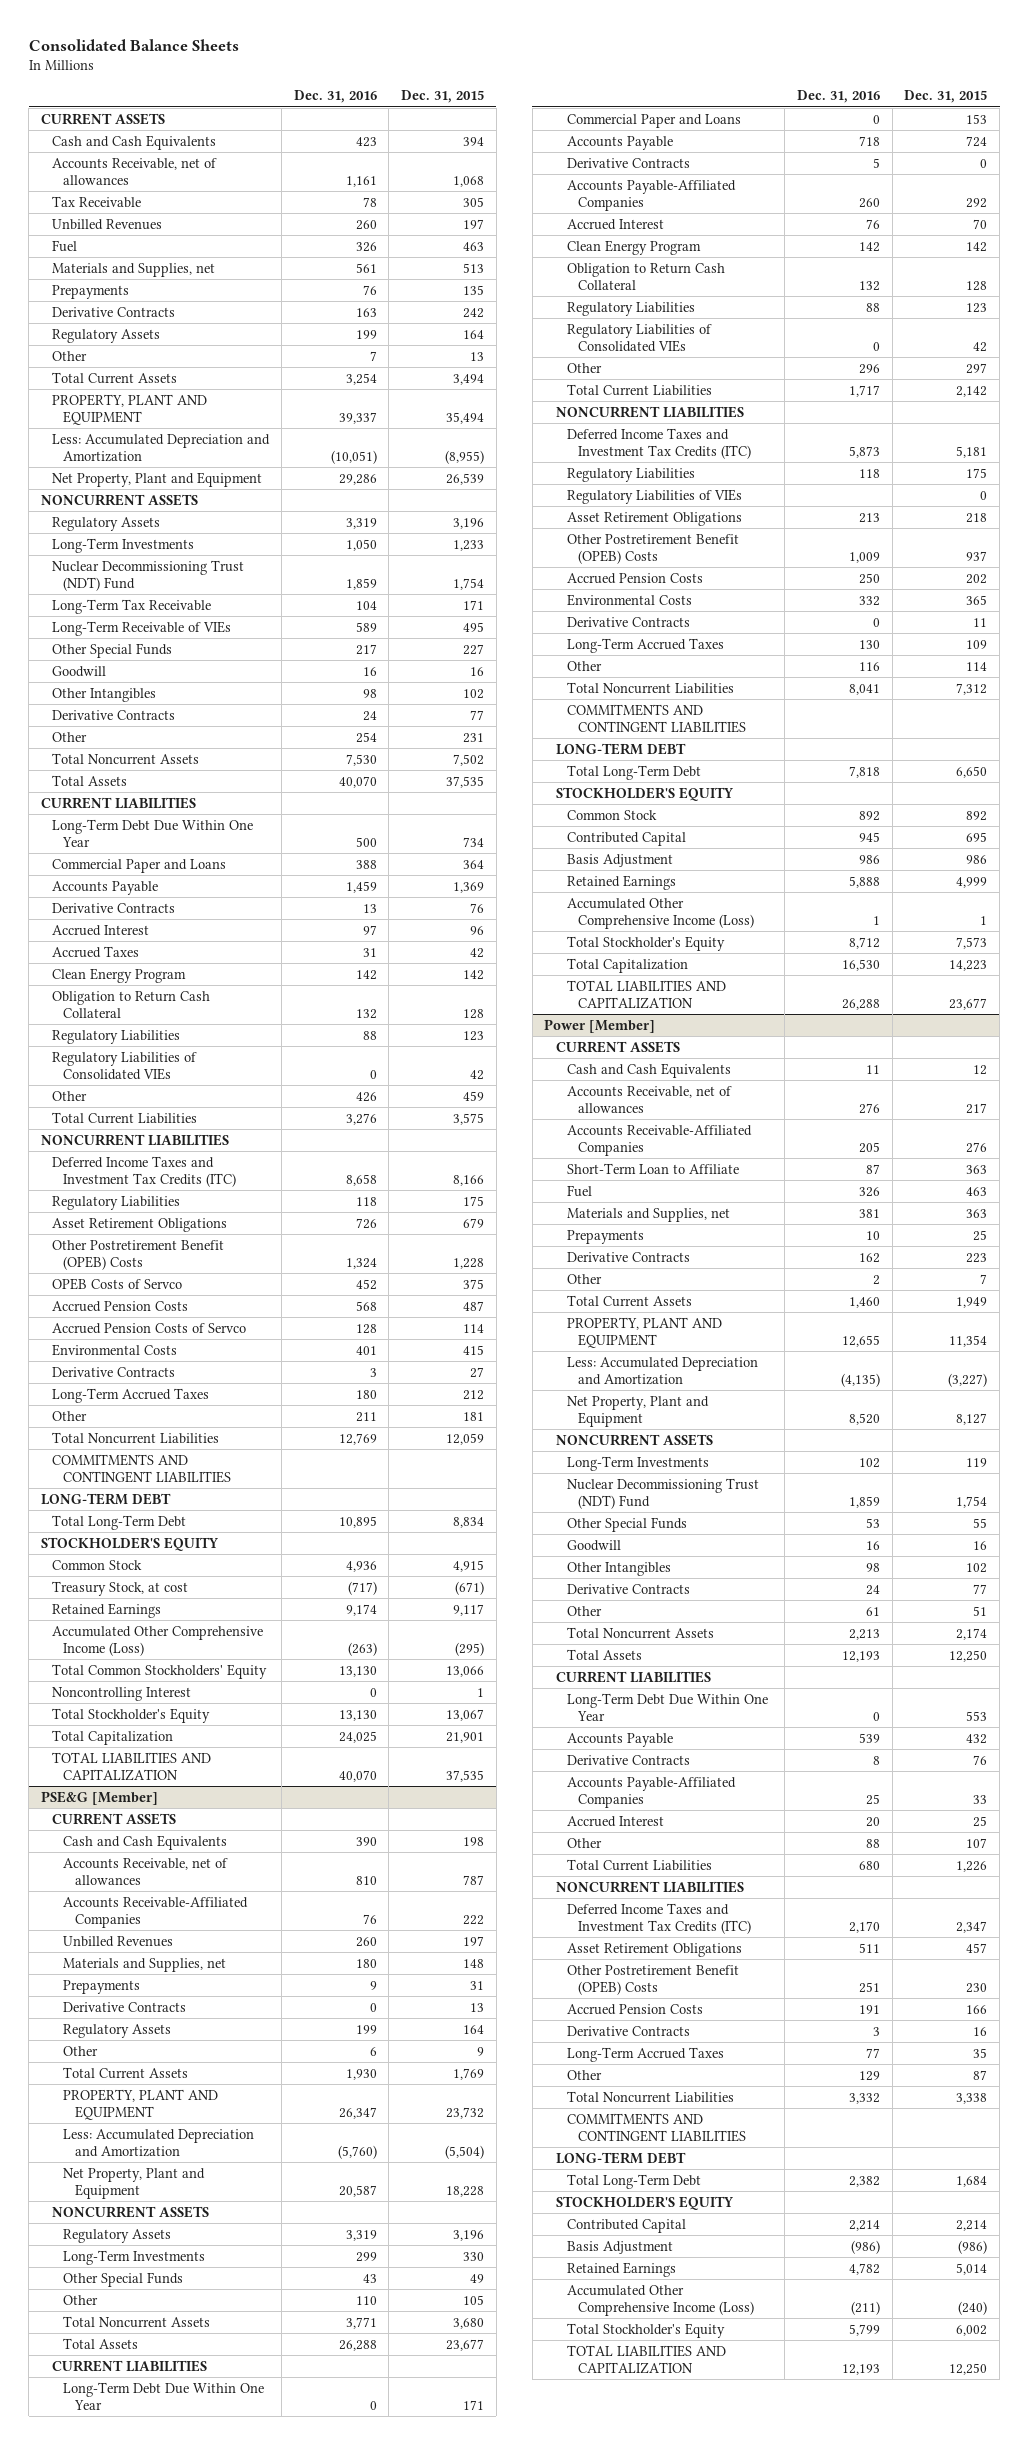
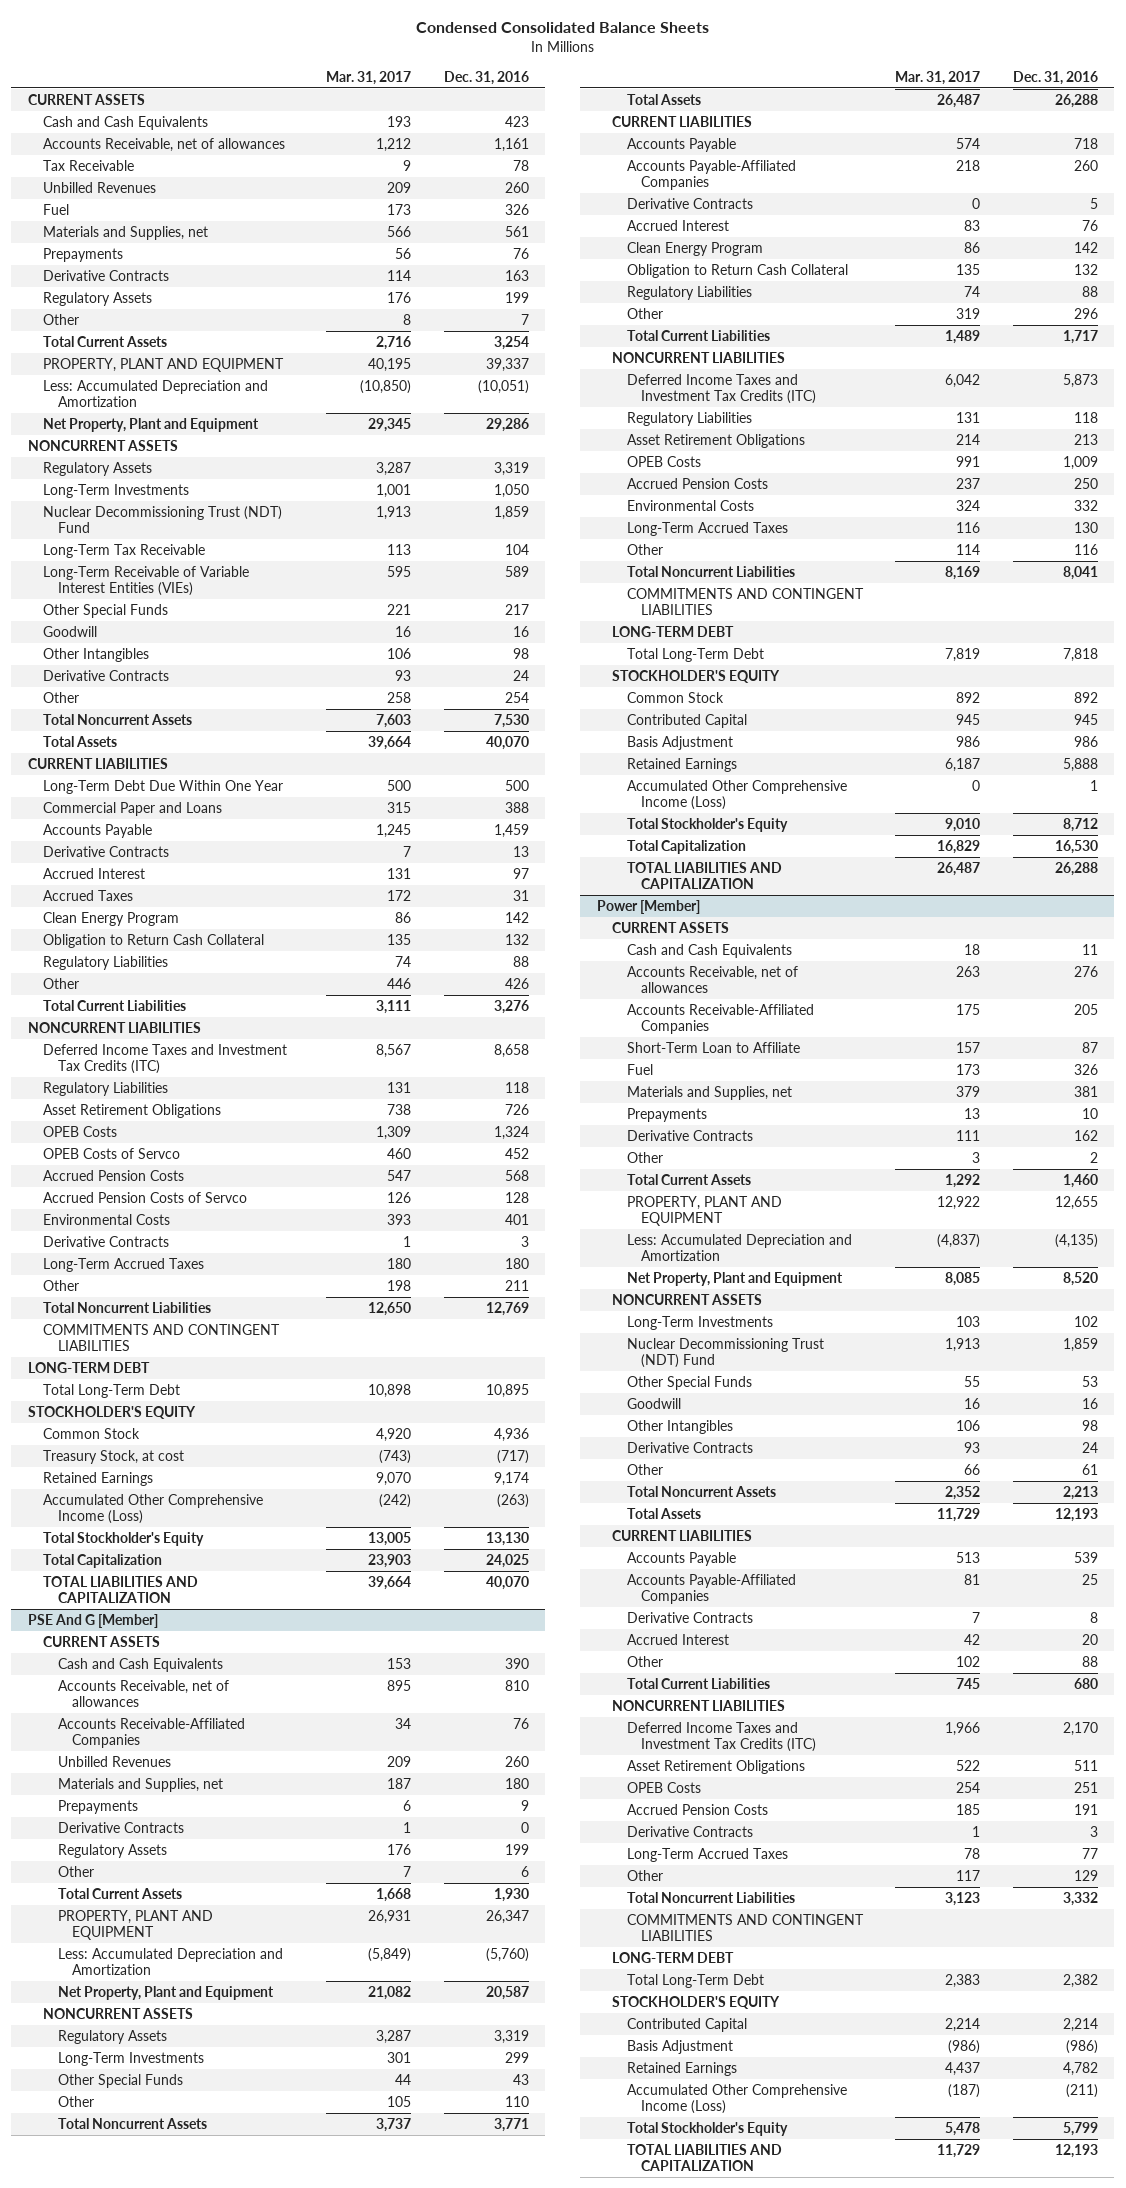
- Consolidated Balance Sheets
+ Condensed Consolidated Balance Sheets
- | Dec. 31, 2016 | Dec. 31, 2015
+ | Mar. 31, 2017 | Dec. 31, 2016
- Long-Term Receivable of VIEs | 589 | 495
+ Long-Term Receivable of Variable Interest Entities (VIEs) | 595 | 589
- Regulatory Liabilities of Consolidated VIEs | 0 | 42
- Other Postretirement Benefit (OPEB) Costs | 1,324 | 1,228
+ OPEB Costs | 1,309 | 1,324
- Total Common Stockholders' Equity | 13,130 | 13,066
- Noncontrolling Interest | 0 | 1
- PSE&G [Member]
+ PSE And G [Member]
- Long-Term Debt Due Within One Year | 0 | 171
- Commercial Paper and Loans | 0 | 153
- Derivative Contracts | 5 | 0
+ Derivative Contracts | 0 | 5
- Regulatory Liabilities of Consolidated VIEs | 0 | 42
- Regulatory Liabilities of VIEs | | 0
- Other Postretirement Benefit (OPEB) Costs | 1,009 | 937
+ OPEB Costs | 991 | 1,009
- Derivative Contracts | 0 | 11
@ Power [Member]
- Long-Term Debt Due Within One Year | 0 | 553
moved down: Derivative Contracts | 7 | 8
- Other Postretirement Benefit (OPEB) Costs | 251 | 230
+ OPEB Costs | 254 | 251

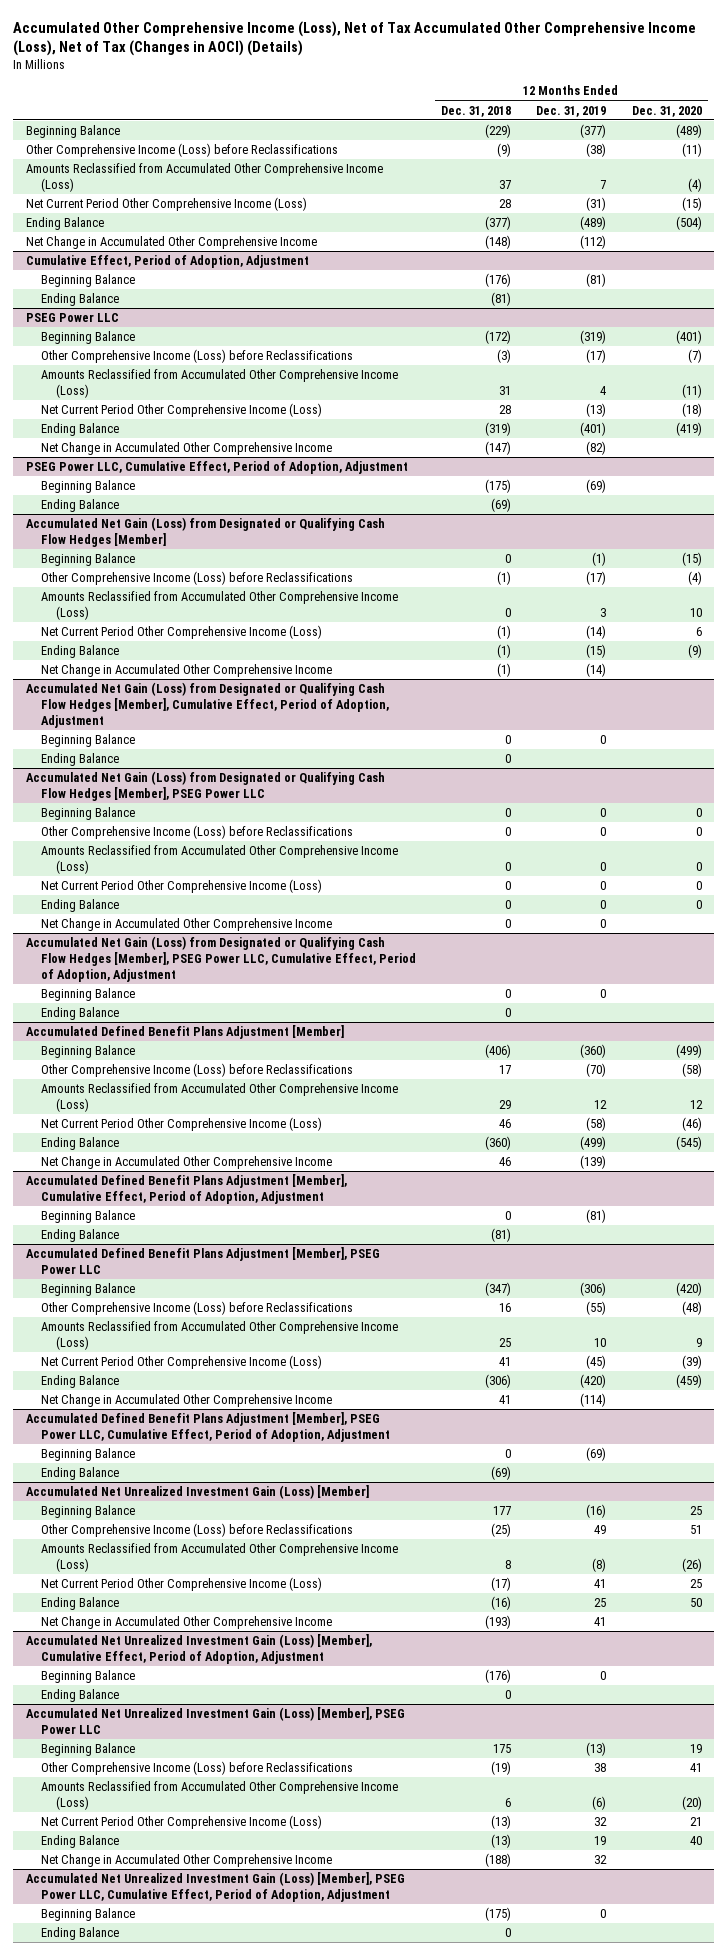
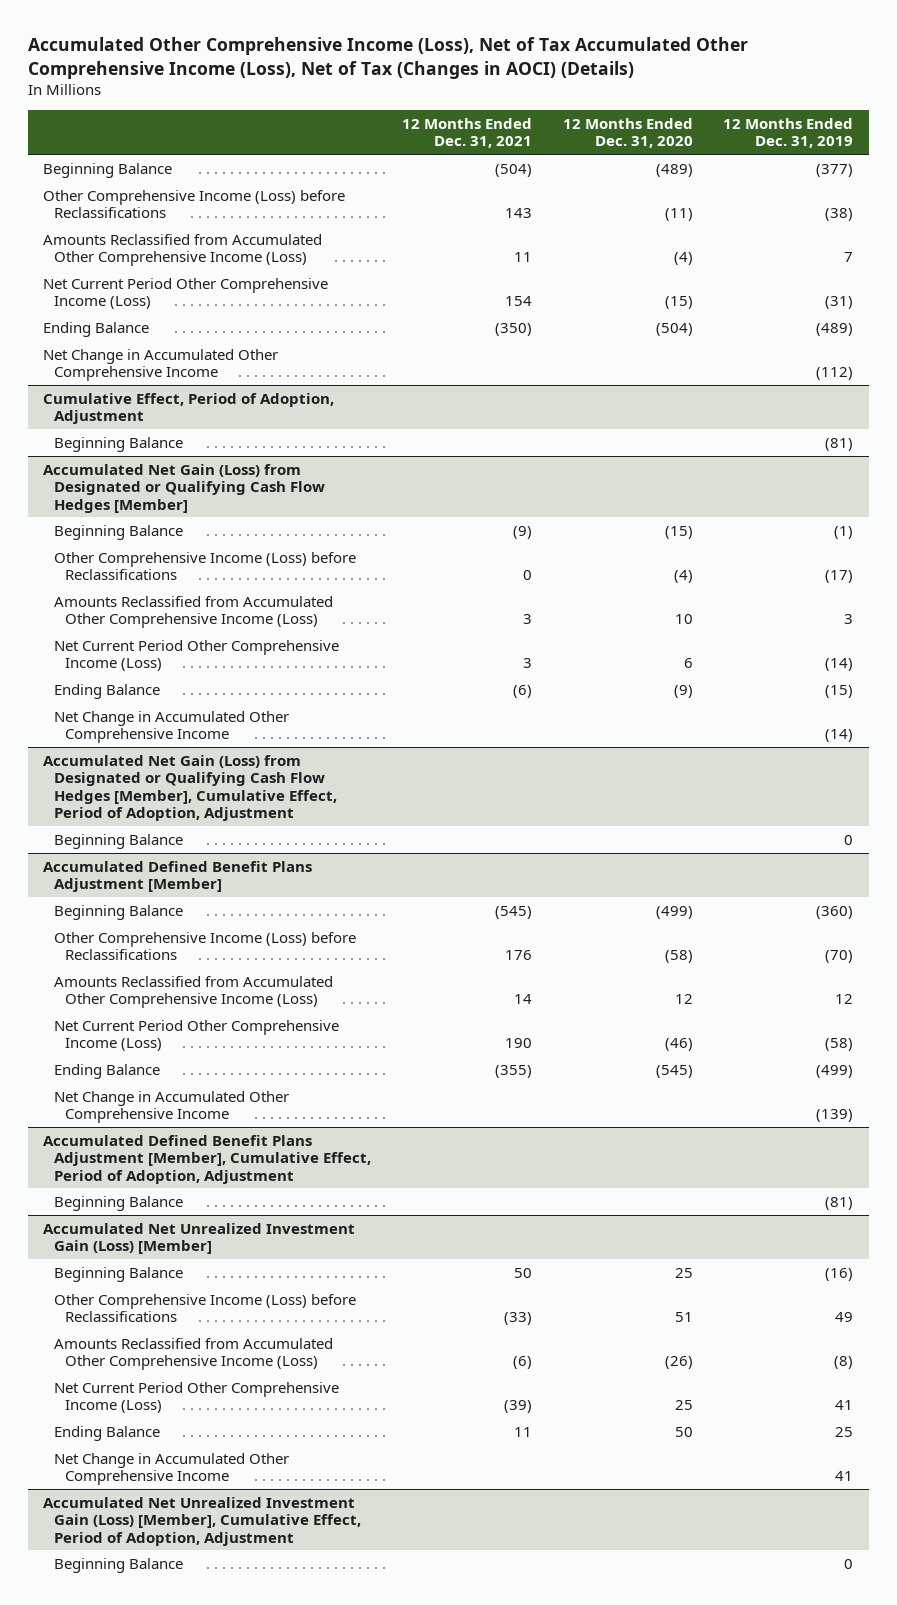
- | 12 Months Ended Dec. 31, 2018 | 12 Months Ended Dec. 31, 2019 | 12 Months Ended Dec. 31, 2020
+ | 12 Months Ended Dec. 31, 2021 | 12 Months Ended Dec. 31, 2020 | 12 Months Ended Dec. 31, 2019
@ Cumulative Effect, Period of Adoption, Adjustment
- Ending Balance | (81) | |
- PSEG Power LLC
- Beginning Balance | (172) | (319) | (401)
- Other Comprehensive Income (Loss) before Reclassifications | (3) | (17) | (7)
- Amounts Reclassified from Accumulated Other Comprehensive Income (Loss) | 31 | 4 | (11)
- Net Current Period Other Comprehensive Income (Loss) | 28 | (13) | (18)
- Ending Balance | (319) | (401) | (419)
- Net Change in Accumulated Other Comprehensive Income | (147) | (82) |
- PSEG Power LLC, Cumulative Effect, Period of Adoption, Adjustment
- Beginning Balance | (175) | (69) |
- Ending Balance | (69) | |
@ Accumulated Net Gain (Loss) from Designated or Qualifying Cash Flow Hedges [Member], Cumulative Effect, Period of Adoption, Adjustment
- Ending Balance | 0 | |
- Accumulated Net Gain (Loss) from Designated or Qualifying Cash Flow Hedges [Member], PSEG Power LLC
- Beginning Balance | 0 | 0 | 0
- Other Comprehensive Income (Loss) before Reclassifications | 0 | 0 | 0
- Amounts Reclassified from Accumulated Other Comprehensive Income (Loss) | 0 | 0 | 0
- Net Current Period Other Comprehensive Income (Loss) | 0 | 0 | 0
- Ending Balance | 0 | 0 | 0
- Net Change in Accumulated Other Comprehensive Income | 0 | 0 |
- Accumulated Net Gain (Loss) from Designated or Qualifying Cash Flow Hedges [Member], PSEG Power LLC, Cumulative Effect, Period of Adoption, Adjustment
- Beginning Balance | 0 | 0 |
- Ending Balance | 0 | |
@ Accumulated Defined Benefit Plans Adjustment [Member], Cumulative Effect, Period of Adoption, Adjustment
- Ending Balance | (81) | |
- Accumulated Defined Benefit Plans Adjustment [Member], PSEG Power LLC
- Beginning Balance | (347) | (306) | (420)
- Other Comprehensive Income (Loss) before Reclassifications | 16 | (55) | (48)
- Amounts Reclassified from Accumulated Other Comprehensive Income (Loss) | 25 | 10 | 9
- Net Current Period Other Comprehensive Income (Loss) | 41 | (45) | (39)
- Ending Balance | (306) | (420) | (459)
- Net Change in Accumulated Other Comprehensive Income | 41 | (114) |
- Accumulated Defined Benefit Plans Adjustment [Member], PSEG Power LLC, Cumulative Effect, Period of Adoption, Adjustment
- Beginning Balance | 0 | (69) |
- Ending Balance | (69) | |
@ Accumulated Net Unrealized Investment Gain (Loss) [Member], Cumulative Effect, Period of Adoption, Adjustment
- Ending Balance | 0 | |
- Accumulated Net Unrealized Investment Gain (Loss) [Member], PSEG Power LLC
- Beginning Balance | 175 | (13) | 19
- Other Comprehensive Income (Loss) before Reclassifications | (19) | 38 | 41
- Amounts Reclassified from Accumulated Other Comprehensive Income (Loss) | 6 | (6) | (20)
- Net Current Period Other Comprehensive Income (Loss) | (13) | 32 | 21
- Ending Balance | (13) | 19 | 40
- Net Change in Accumulated Other Comprehensive Income | (188) | 32 |
- Accumulated Net Unrealized Investment Gain (Loss) [Member], PSEG Power LLC, Cumulative Effect, Period of Adoption, Adjustment
- Beginning Balance | (175) | 0 |
- Ending Balance | 0 | |

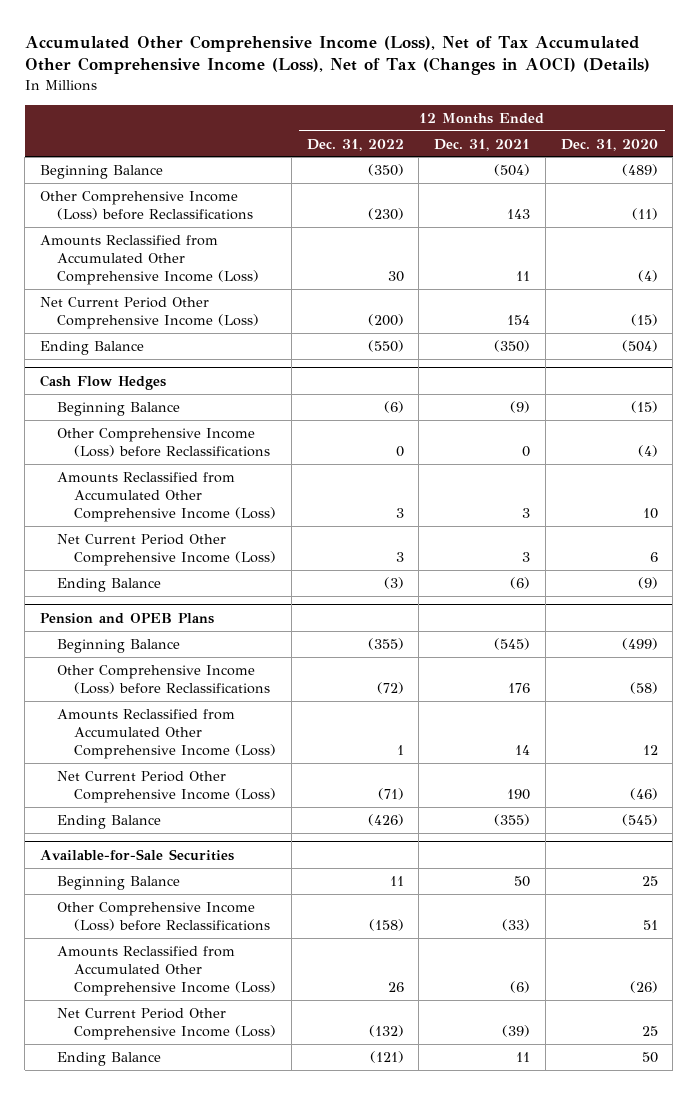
- | 12 Months Ended Dec. 31, 2021 | 12 Months Ended Dec. 31, 2020 | 12 Months Ended Dec. 31, 2019
+ | 12 Months Ended Dec. 31, 2022 | 12 Months Ended Dec. 31, 2021 | 12 Months Ended Dec. 31, 2020
- Net Change in Accumulated Other Comprehensive Income | | | (112)
- Cumulative Effect, Period of Adoption, Adjustment
- Beginning Balance | | | (81)
- Accumulated Net Gain (Loss) from Designated or Qualifying Cash Flow Hedges [Member]
+ Cash Flow Hedges
- Net Change in Accumulated Other Comprehensive Income | | | (14)
- Accumulated Net Gain (Loss) from Designated or Qualifying Cash Flow Hedges [Member], Cumulative Effect, Period of Adoption, Adjustment
- Beginning Balance | | | 0
- Accumulated Defined Benefit Plans Adjustment [Member]
+ Pension and OPEB Plans
- Net Change in Accumulated Other Comprehensive Income | | | (139)
- Accumulated Defined Benefit Plans Adjustment [Member], Cumulative Effect, Period of Adoption, Adjustment
- Beginning Balance | | | (81)
- Accumulated Net Unrealized Investment Gain (Loss) [Member]
+ Available-for-Sale Securities
- Net Change in Accumulated Other Comprehensive Income | | | 41
- Accumulated Net Unrealized Investment Gain (Loss) [Member], Cumulative Effect, Period of Adoption, Adjustment
- Beginning Balance | | | 0

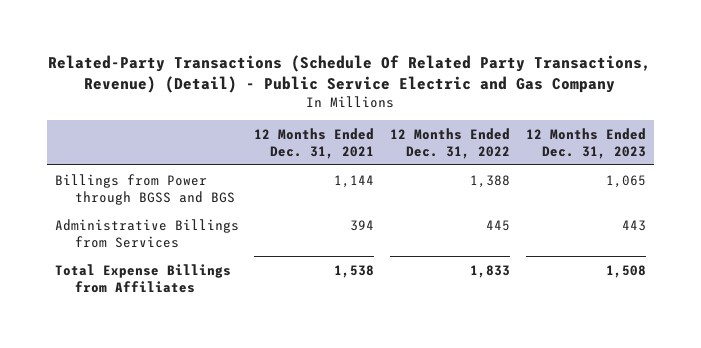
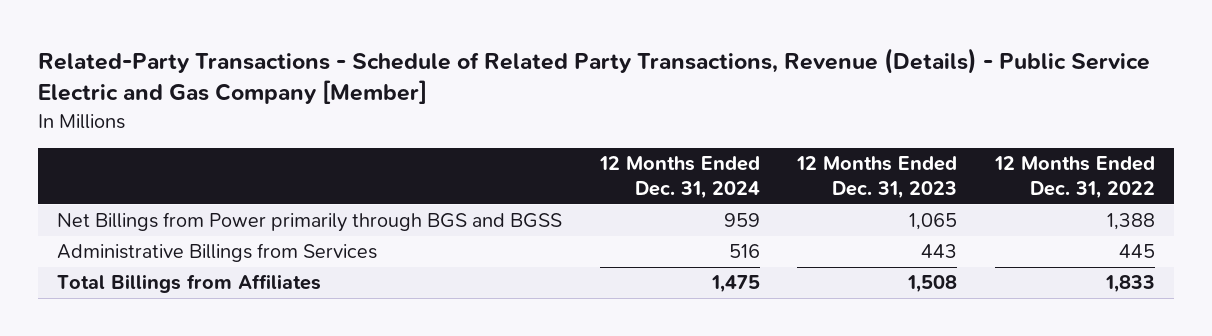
- Related-Party Transactions (Schedule Of Related Party Transactions, Revenue) (Detail) - Public Service Electric and Gas Company
+ Related-Party Transactions - Schedule of Related Party Transactions, Revenue (Details) - Public Service Electric and Gas Company [Member]
- | 12 Months Ended Dec. 31, 2021 | 12 Months Ended Dec. 31, 2022 | 12 Months Ended Dec. 31, 2023
+ | 12 Months Ended Dec. 31, 2024 | 12 Months Ended Dec. 31, 2023 | 12 Months Ended Dec. 31, 2022
- Billings from Power through BGSS and BGS | 1,144 | 1,388 | 1,065
+ Net Billings from Power primarily through BGS and BGSS | 959 | 1,065 | 1,388
- Total Expense Billings from Affiliates | 1,538 | 1,833 | 1,508
+ Total Billings from Affiliates | 1,475 | 1,508 | 1,833

